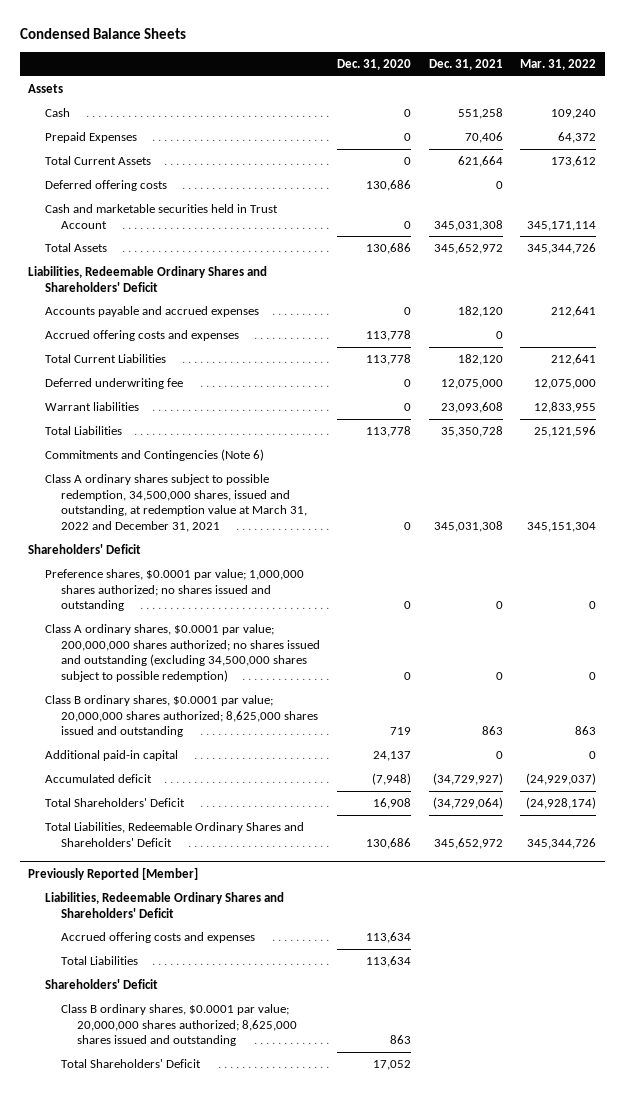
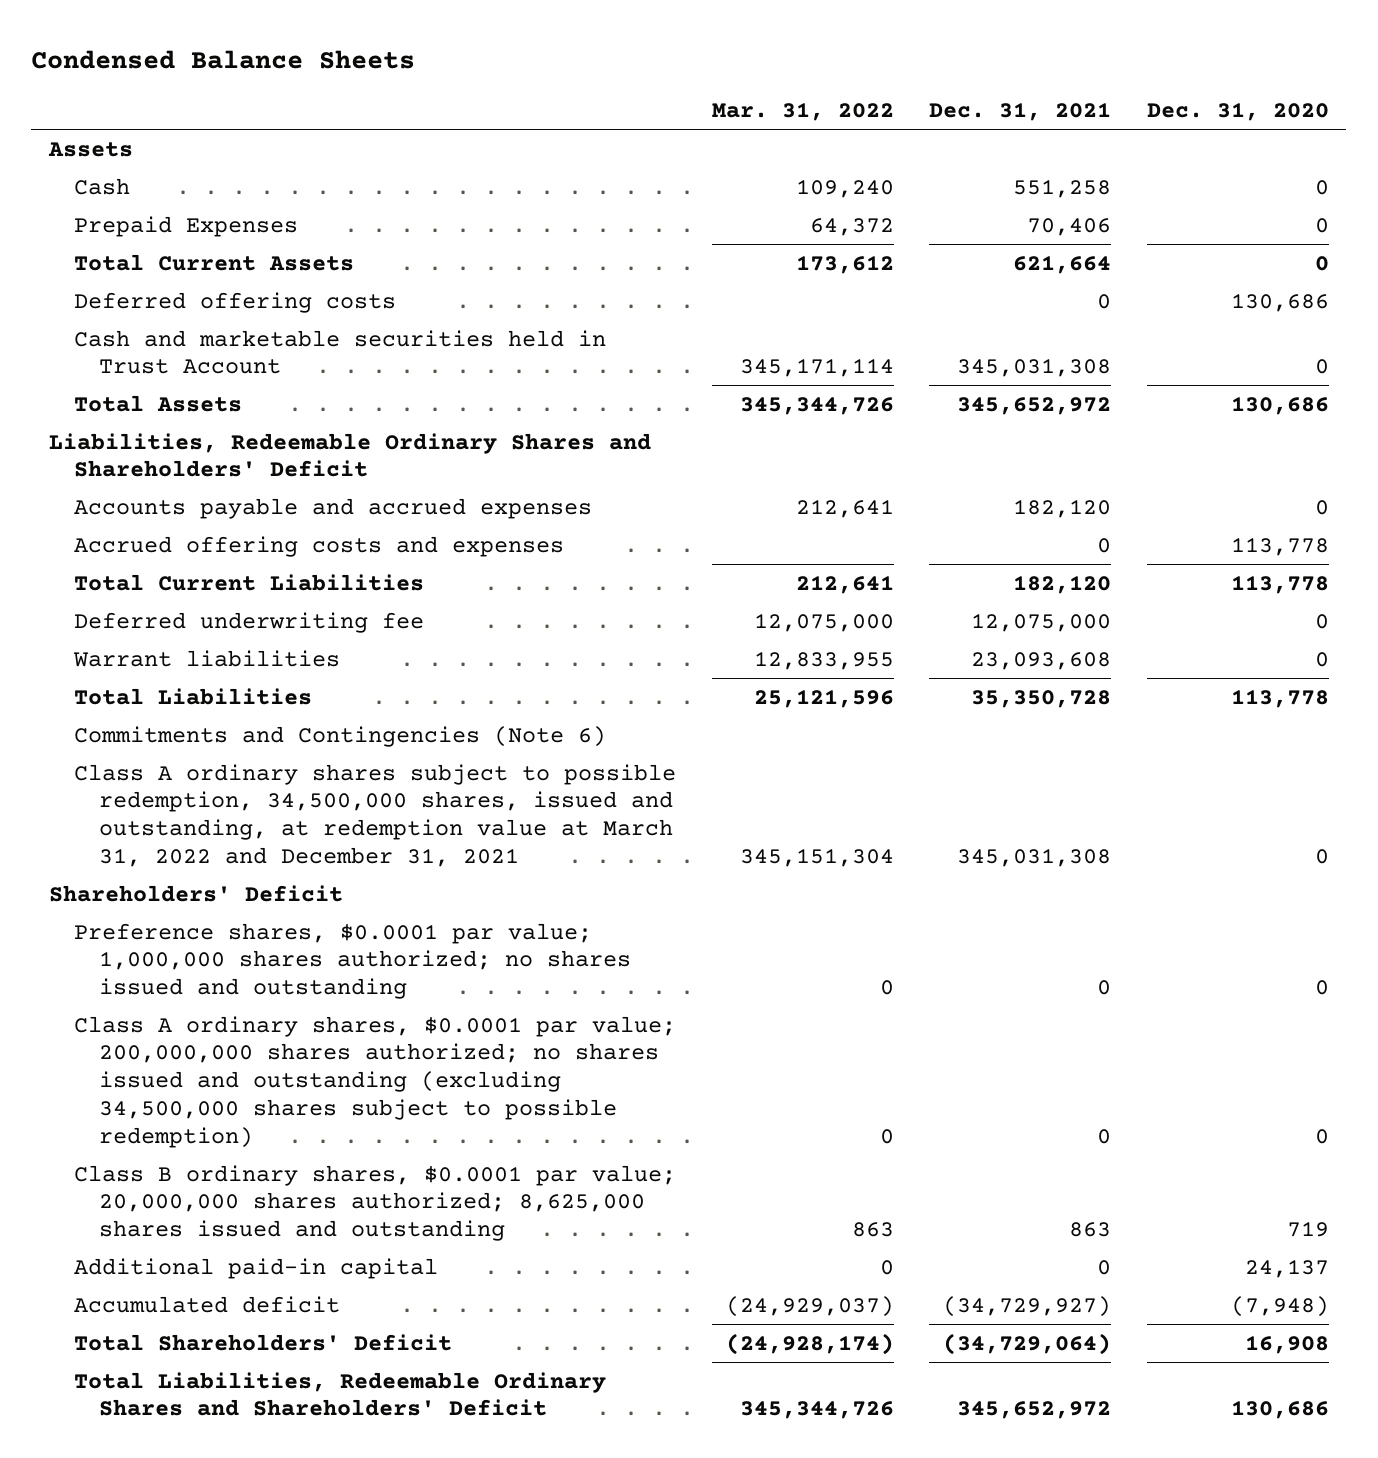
- | Dec. 31, 2020 | Dec. 31, 2021 | Mar. 31, 2022
+ | Mar. 31, 2022 | Dec. 31, 2021 | Dec. 31, 2020
- Previously Reported [Member]
- Liabilities, Redeemable Ordinary Shares and Shareholders' Deficit
- Accrued offering costs and expenses | 113,634 | |
- Total Liabilities | 113,634 | |
- Shareholders' Deficit
- Class B ordinary shares, $0.0001 par value; 20,000,000 shares authorized; 8,625,000 shares issued and outstanding | 863 | |
- Total Shareholders' Deficit | 17,052 | |

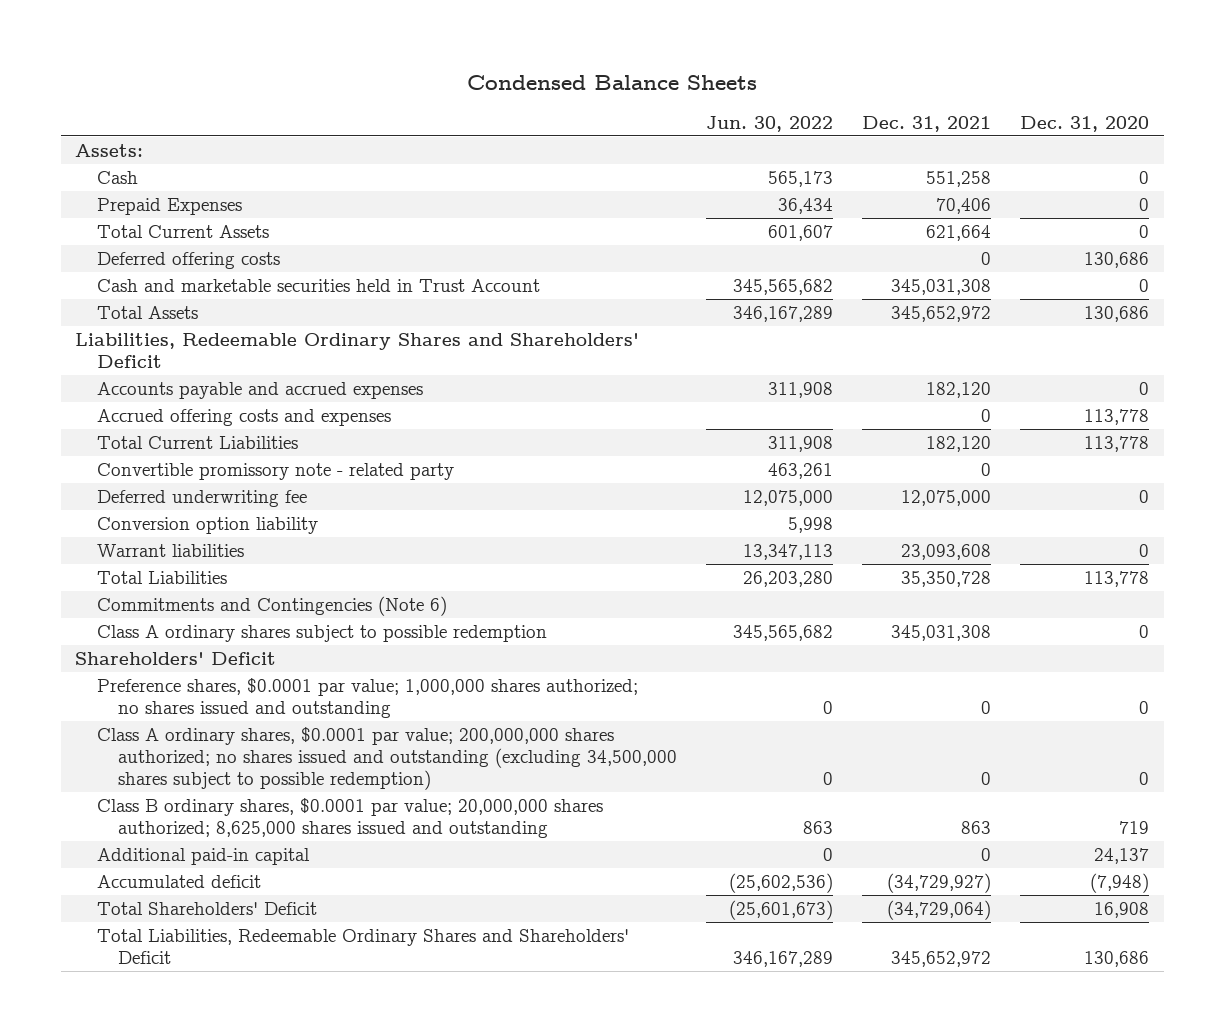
- | Mar. 31, 2022 | Dec. 31, 2021 | Dec. 31, 2020
+ | Jun. 30, 2022 | Dec. 31, 2021 | Dec. 31, 2020
- Assets
+ Assets:
+ Convertible promissory note - related party | 463,261 | 0 |
+ Conversion option liability | 5,998 | |
- Class A ordinary shares subject to possible redemption, 34,500,000 shares, issued and outstanding, at redemption value at March 31, 2022 and December 31, 2021 | 345,151,304 | 345,031,308 | 0
+ Class A ordinary shares subject to possible redemption | 345,565,682 | 345,031,308 | 0

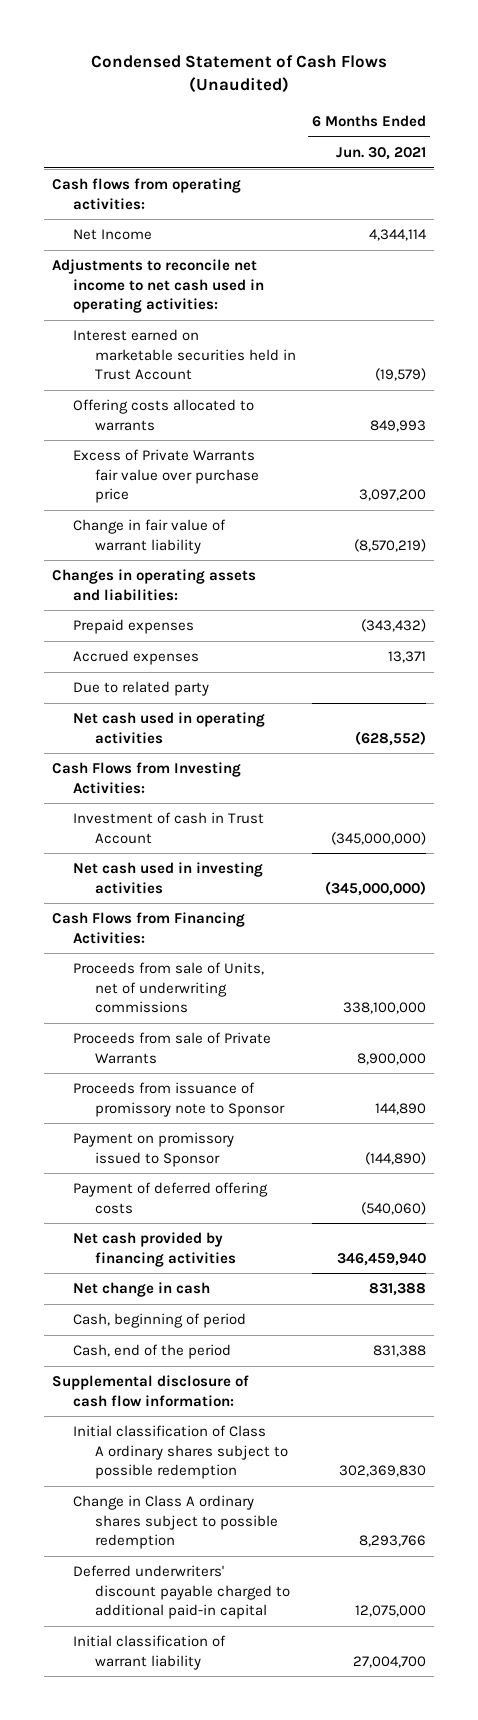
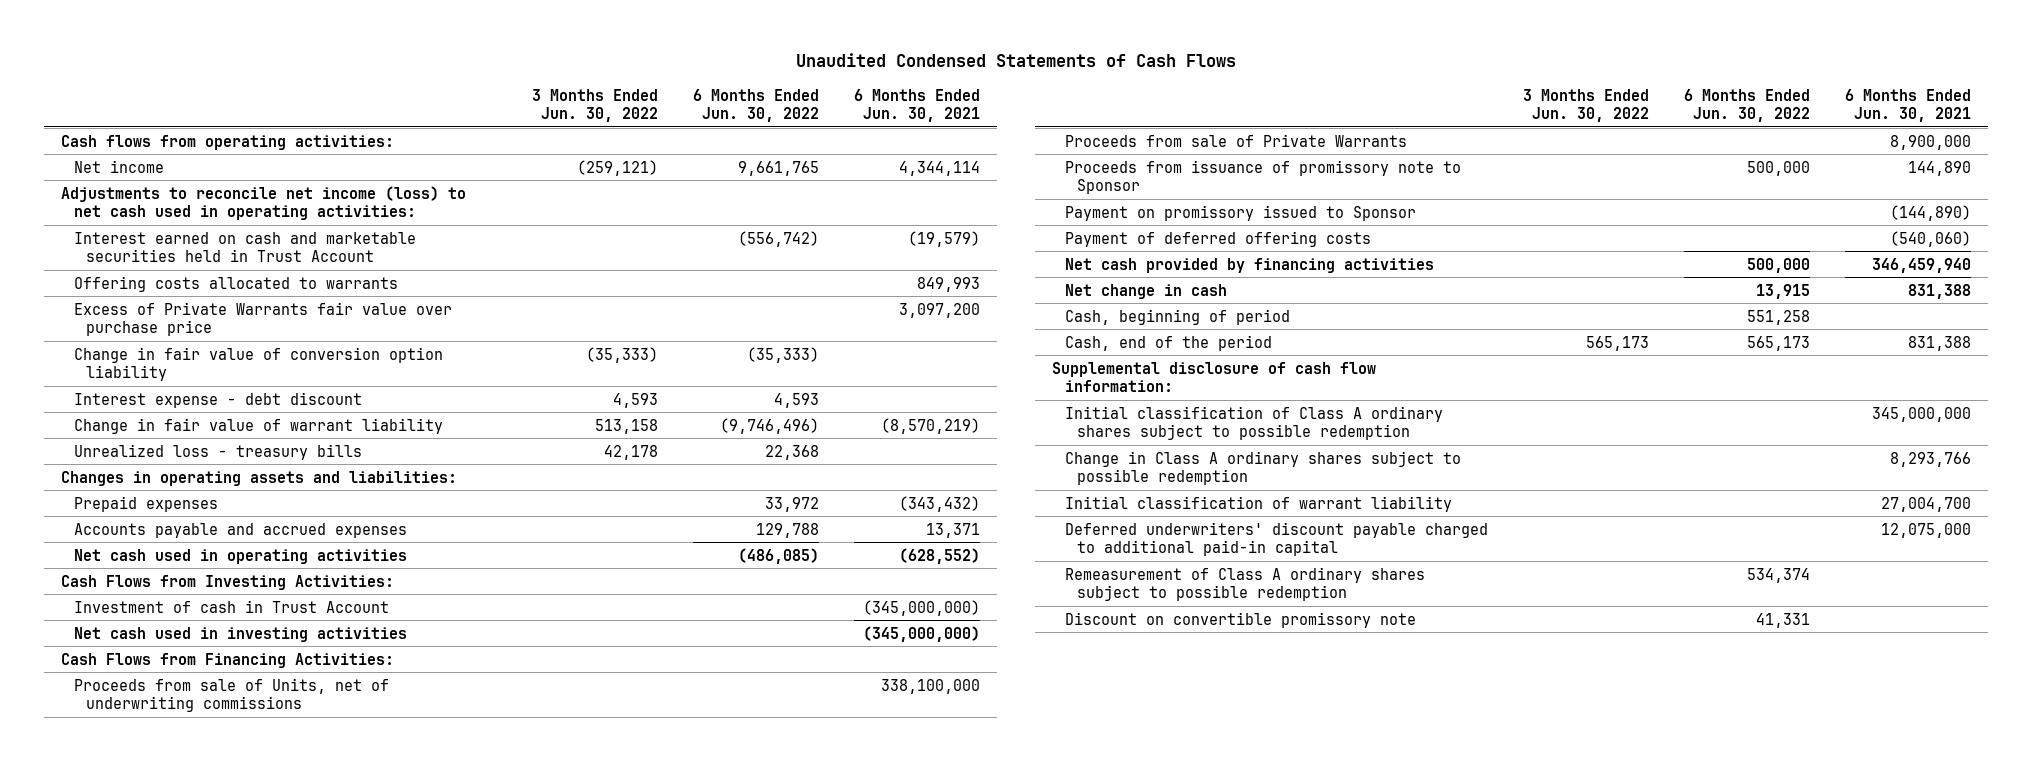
- Condensed Statement of Cash Flows (Unaudited)
+ Unaudited Condensed Statements of Cash Flows
- | 6 Months Ended Jun. 30, 2021
+ | 3 Months Ended Jun. 30, 2022 | 6 Months Ended Jun. 30, 2022 | 6 Months Ended Jun. 30, 2021
- Net Income | 4,344,114
- Adjustments to reconcile net income to net cash used in operating activities:
- Interest earned on marketable securities held in Trust Account | (19,579)
+ Net income | (259,121) | 9,661,765 | 4,344,114
+ Adjustments to reconcile net income (loss) to net cash used in operating activities:
+ Interest earned on cash and marketable securities held in Trust Account | | (556,742) | (19,579)
+ Change in fair value of conversion option liability | (35,333) | (35,333) |
+ Interest expense - debt discount | 4,593 | 4,593 |
+ Unrealized loss - treasury bills | 42,178 | 22,368 |
- Accrued expenses | 13,371
- Due to related party
+ Accounts payable and accrued expenses | | 129,788 | 13,371
- Initial classification of Class A ordinary shares subject to possible redemption | 302,369,830
+ Initial classification of Class A ordinary shares subject to possible redemption | | | 345,000,000
moved down: Deferred underwriters' discount payable charged to additional paid-in capital | | | 12,075,000
+ Remeasurement of Class A ordinary shares subject to possible redemption | | 534,374 |
+ Discount on convertible promissory note | | 41,331 |

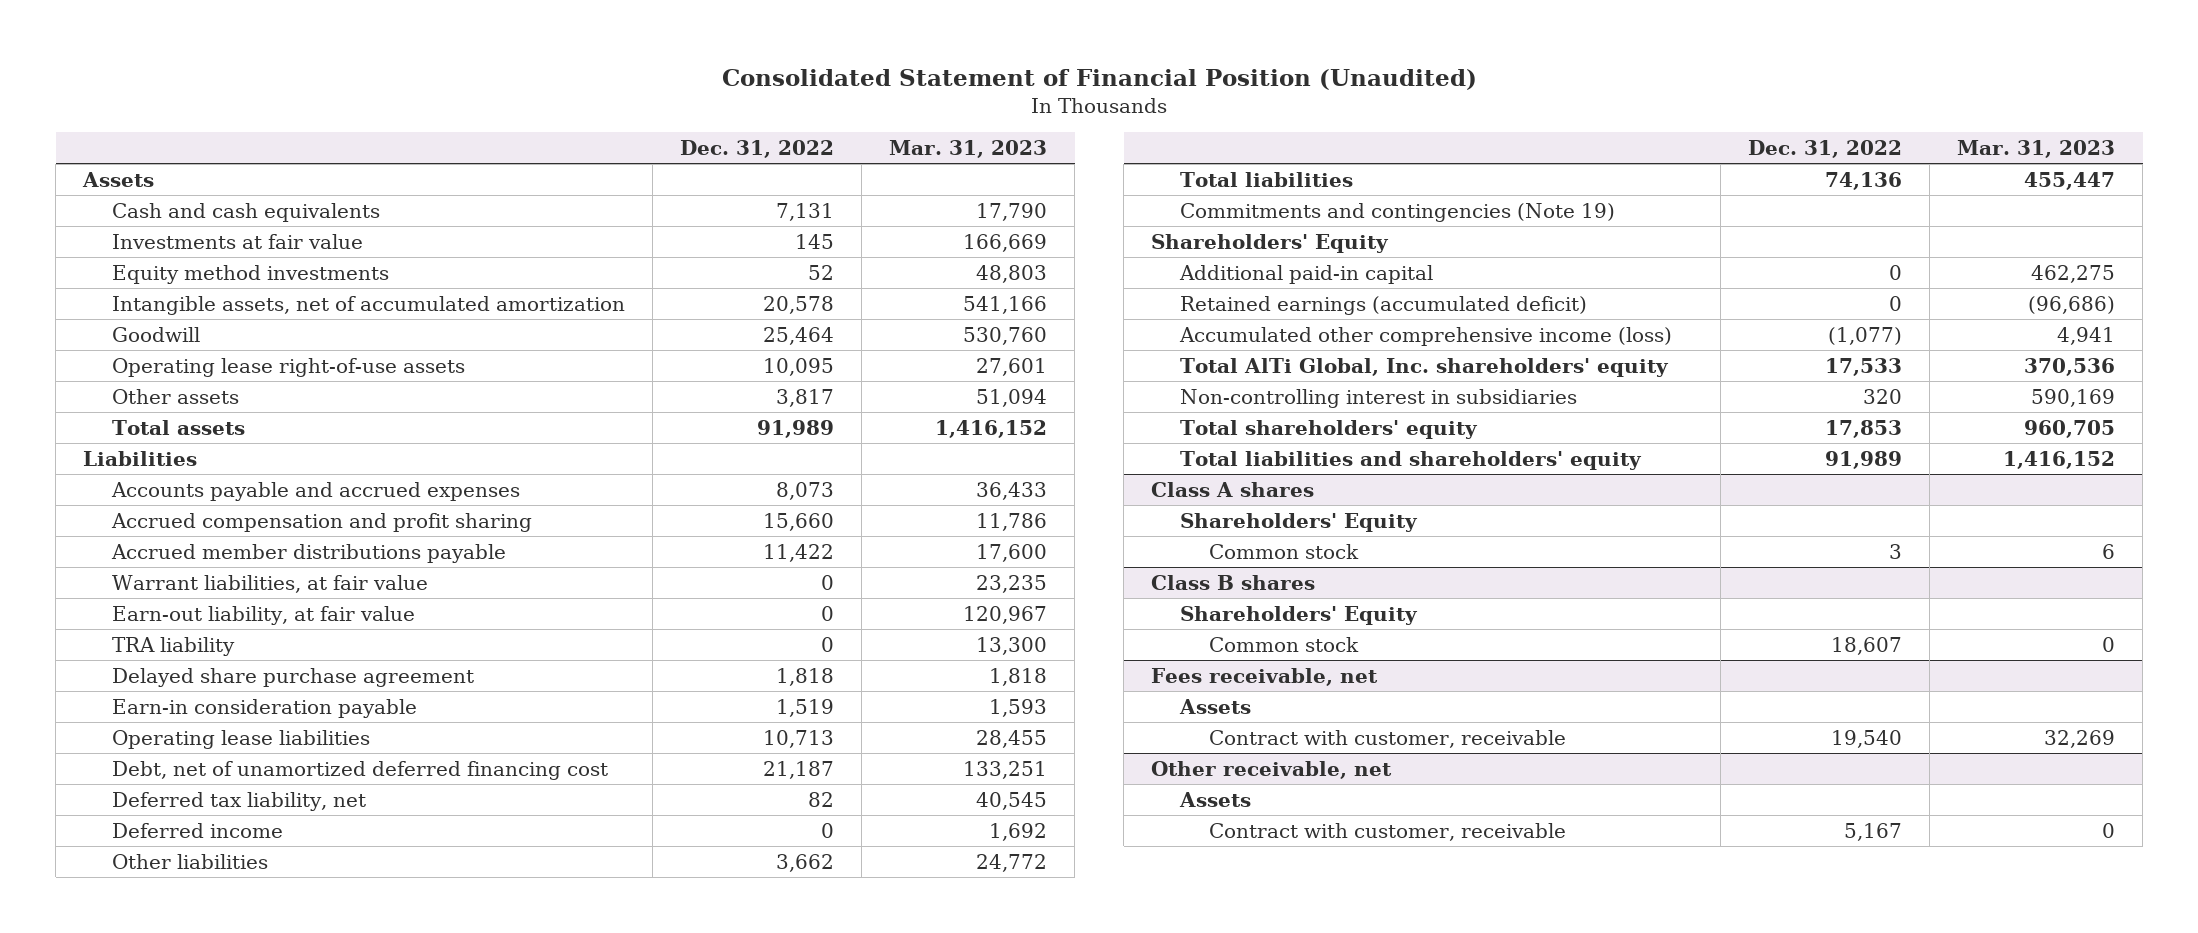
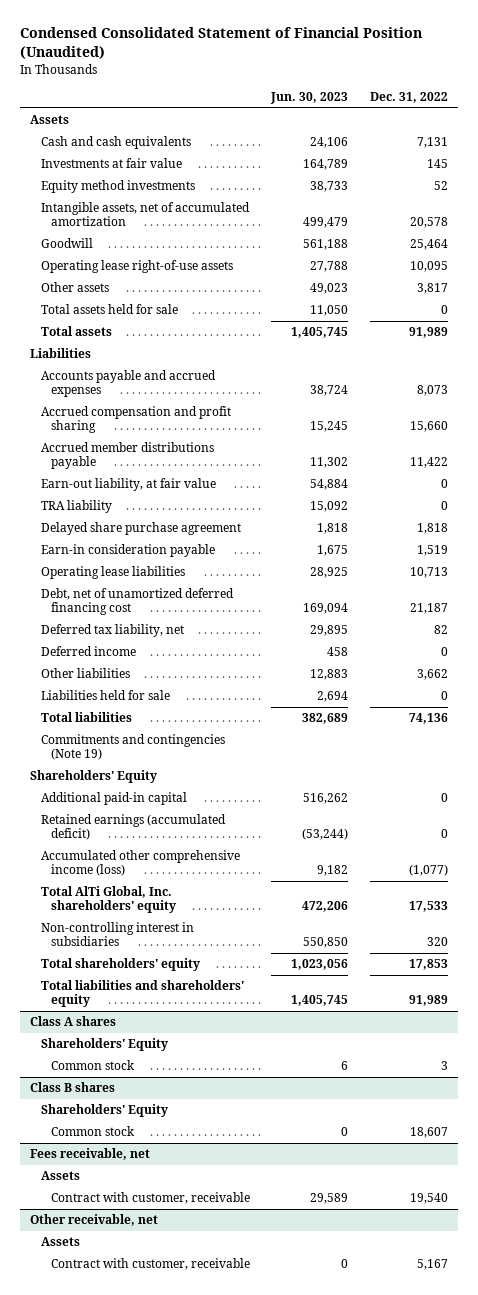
- Consolidated Statement of Financial Position (Unaudited)
+ Condensed Consolidated Statement of Financial Position (Unaudited)
- | Dec. 31, 2022 | Mar. 31, 2023
+ | Jun. 30, 2023 | Dec. 31, 2022
+ Total assets held for sale | 11,050 | 0
- Warrant liabilities, at fair value | 0 | 23,235
+ Liabilities held for sale | 2,694 | 0

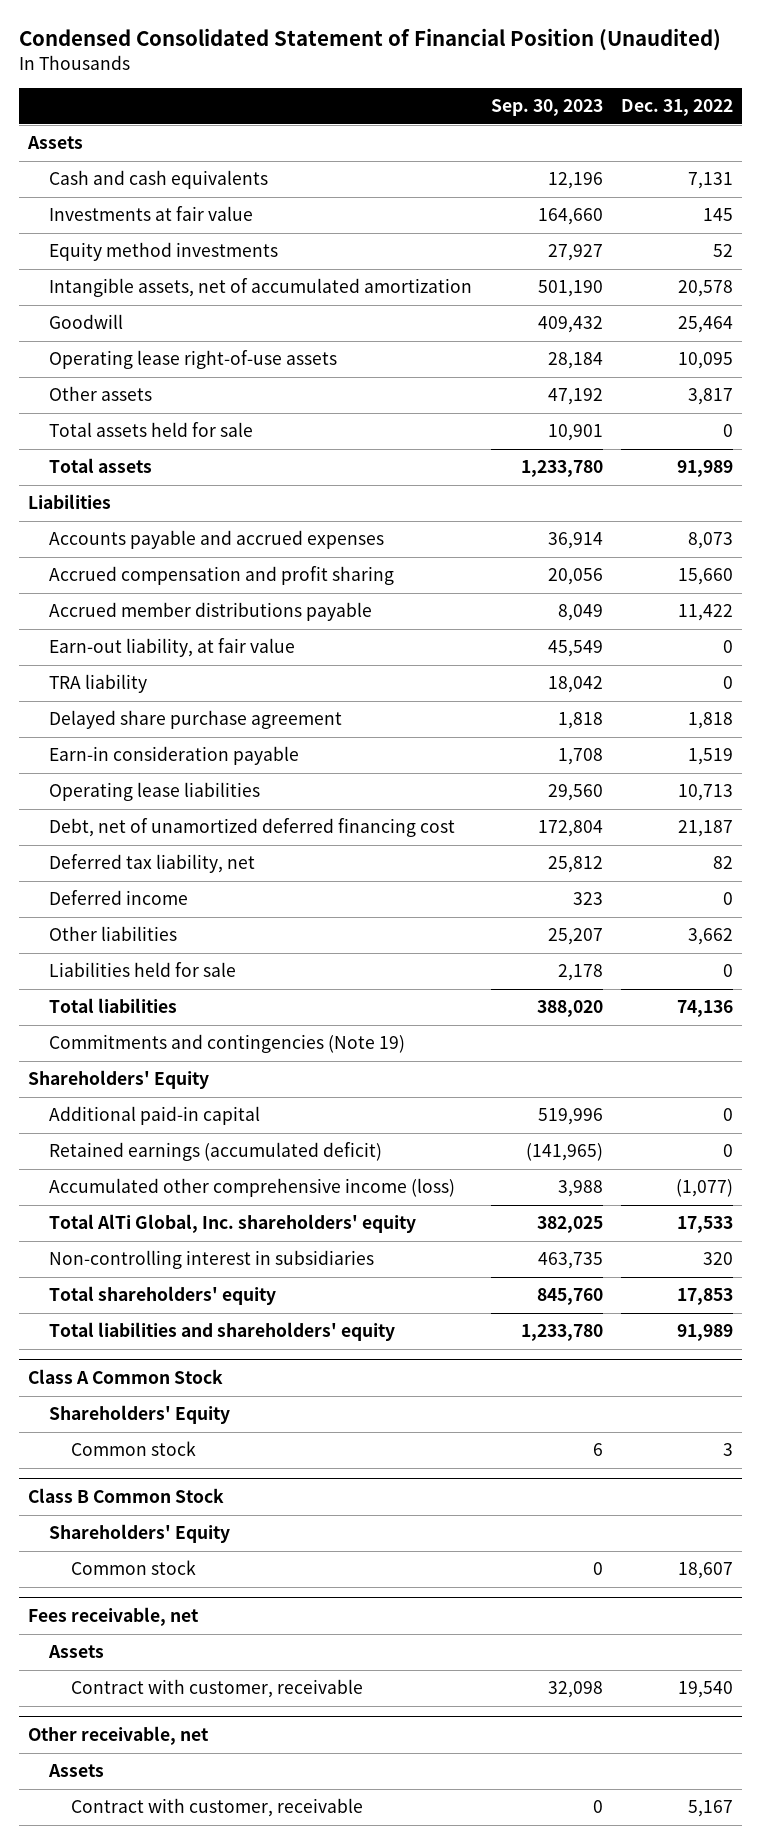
- | Jun. 30, 2023 | Dec. 31, 2022
+ | Sep. 30, 2023 | Dec. 31, 2022
- Class A shares
+ Class A Common Stock
- Class B shares
+ Class B Common Stock

